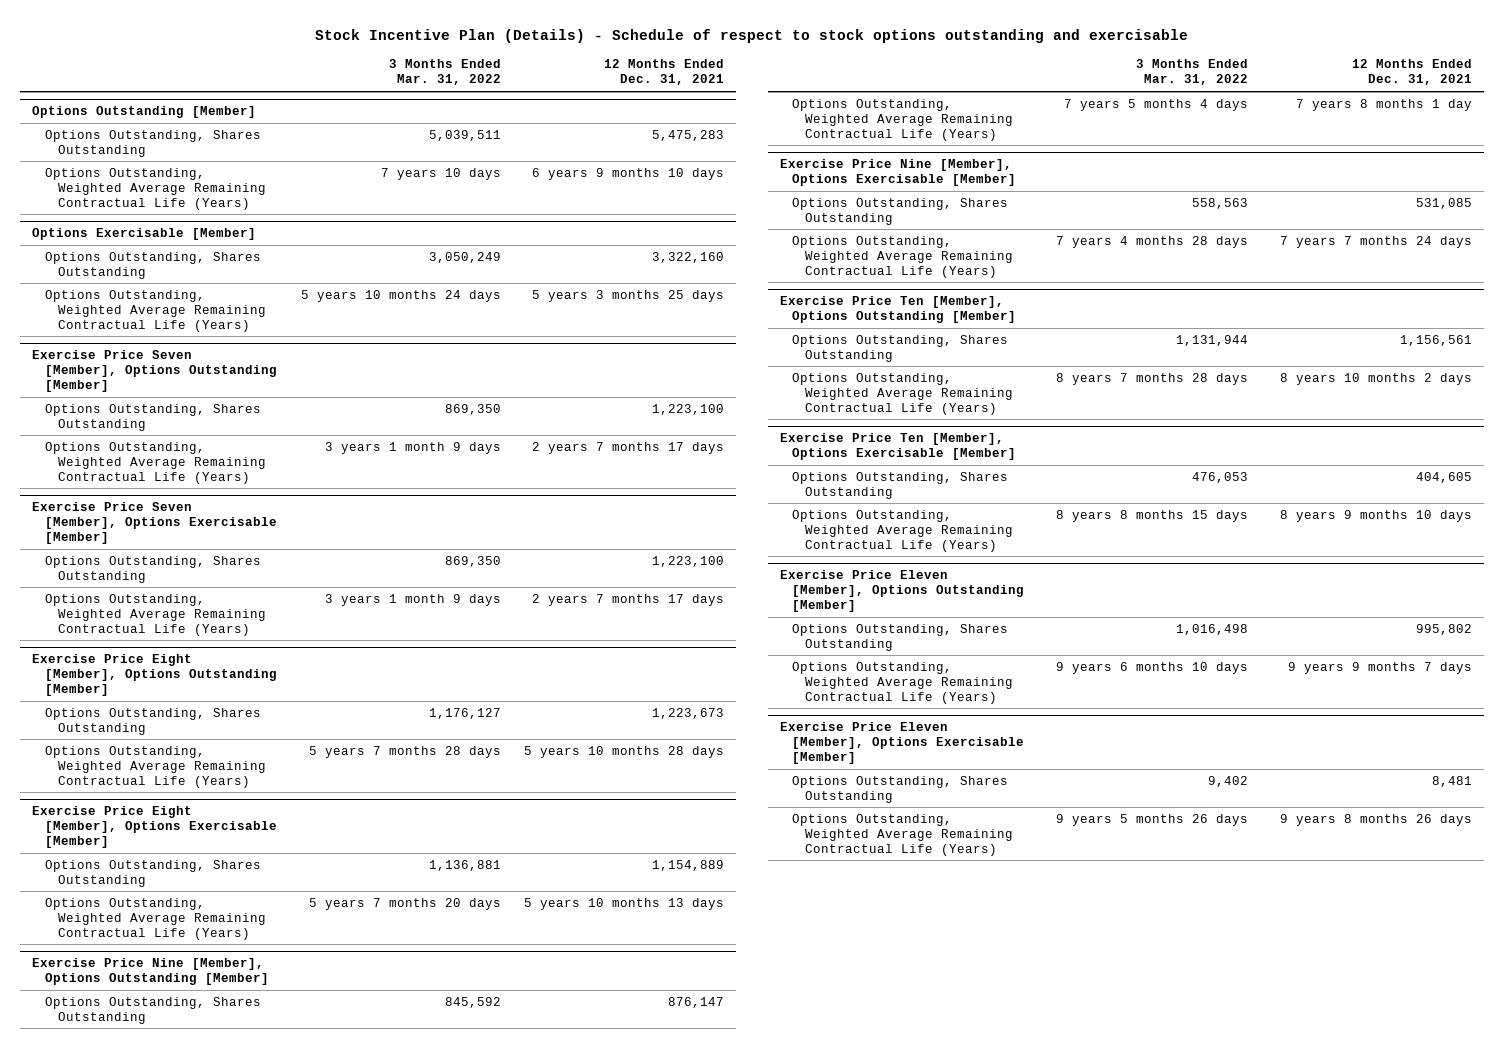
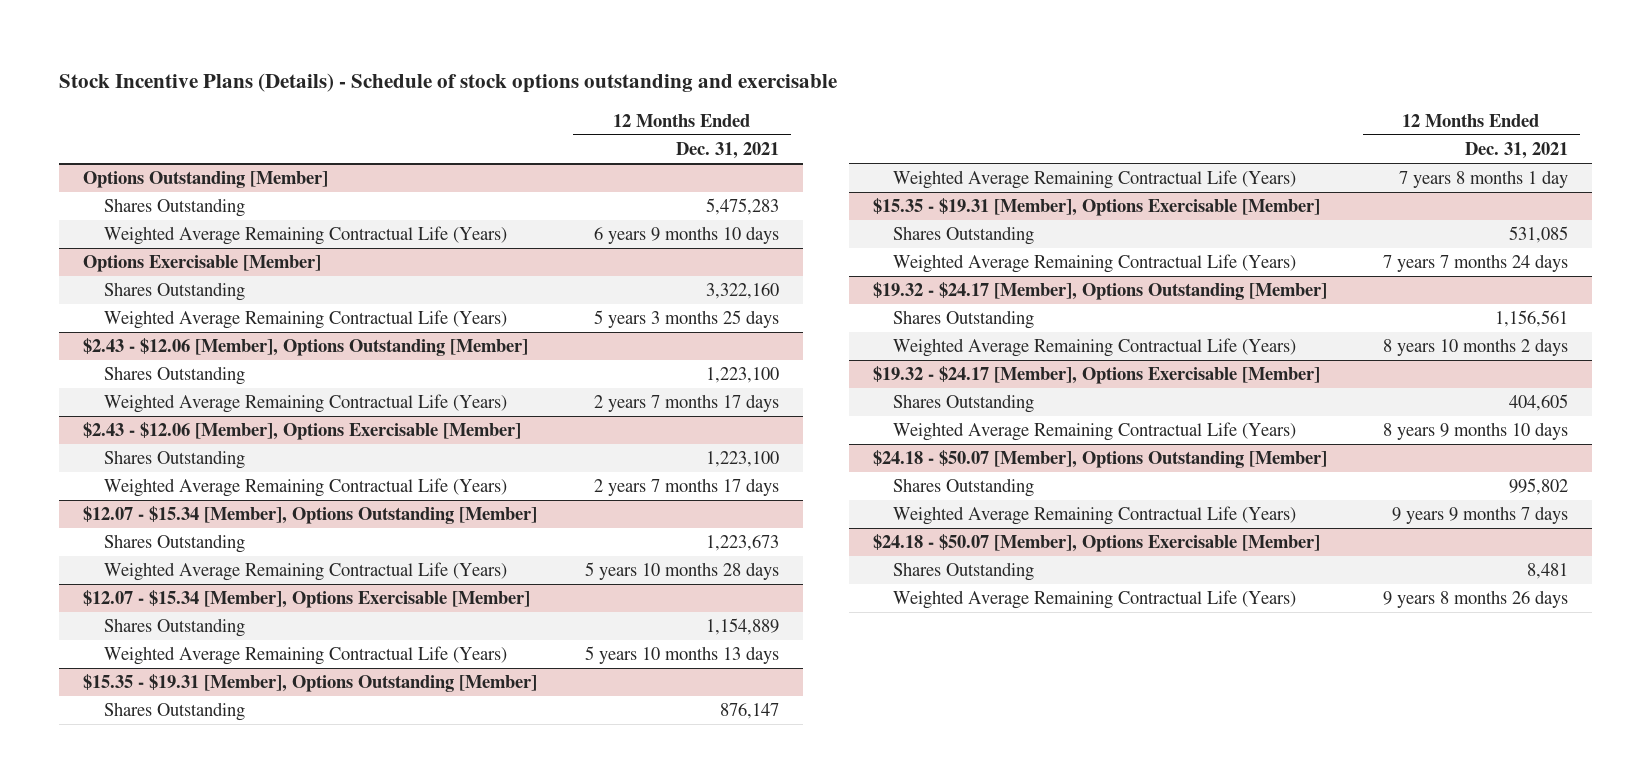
- Stock Incentive Plan (Details) - Schedule of respect to stock options outstanding and exercisable
+ Stock Incentive Plans (Details) - Schedule of stock options outstanding and exercisable
- | 3 Months Ended Mar. 31, 2022 | 12 Months Ended Dec. 31, 2021
+ | 12 Months Ended Dec. 31, 2021
@ Options Outstanding [Member]
- Options Outstanding, Shares Outstanding | 5,039,511 | 5,475,283
- Options Outstanding, Weighted Average Remaining Contractual Life (Years) | 7 years 10 days | 6 years 9 months 10 days
+ Shares Outstanding | 5,475,283
+ Weighted Average Remaining Contractual Life (Years) | 6 years 9 months 10 days
@ Options Exercisable [Member]
- Options Outstanding, Shares Outstanding | 3,050,249 | 3,322,160
- Options Outstanding, Weighted Average Remaining Contractual Life (Years) | 5 years 10 months 24 days | 5 years 3 months 25 days
- Exercise Price Seven [Member], Options Outstanding [Member]
- Options Outstanding, Shares Outstanding | 869,350 | 1,223,100
- Options Outstanding, Weighted Average Remaining Contractual Life (Years) | 3 years 1 month 9 days | 2 years 7 months 17 days
- Exercise Price Seven [Member], Options Exercisable [Member]
- Options Outstanding, Shares Outstanding | 869,350 | 1,223,100
- Options Outstanding, Weighted Average Remaining Contractual Life (Years) | 3 years 1 month 9 days | 2 years 7 months 17 days
- Exercise Price Eight [Member], Options Outstanding [Member]
- Options Outstanding, Shares Outstanding | 1,176,127 | 1,223,673
- Options Outstanding, Weighted Average Remaining Contractual Life (Years) | 5 years 7 months 28 days | 5 years 10 months 28 days
- Exercise Price Eight [Member], Options Exercisable [Member]
- Options Outstanding, Shares Outstanding | 1,136,881 | 1,154,889
- Options Outstanding, Weighted Average Remaining Contractual Life (Years) | 5 years 7 months 20 days | 5 years 10 months 13 days
- Exercise Price Nine [Member], Options Outstanding [Member]
- Options Outstanding, Shares Outstanding | 845,592 | 876,147
- Options Outstanding, Weighted Average Remaining Contractual Life (Years) | 7 years 5 months 4 days | 7 years 8 months 1 day
- Exercise Price Nine [Member], Options Exercisable [Member]
- Options Outstanding, Shares Outstanding | 558,563 | 531,085
- Options Outstanding, Weighted Average Remaining Contractual Life (Years) | 7 years 4 months 28 days | 7 years 7 months 24 days
- Exercise Price Ten [Member], Options Outstanding [Member]
- Options Outstanding, Shares Outstanding | 1,131,944 | 1,156,561
- Options Outstanding, Weighted Average Remaining Contractual Life (Years) | 8 years 7 months 28 days | 8 years 10 months 2 days
- Exercise Price Ten [Member], Options Exercisable [Member]
- Options Outstanding, Shares Outstanding | 476,053 | 404,605
- Options Outstanding, Weighted Average Remaining Contractual Life (Years) | 8 years 8 months 15 days | 8 years 9 months 10 days
- Exercise Price Eleven [Member], Options Outstanding [Member]
- Options Outstanding, Shares Outstanding | 1,016,498 | 995,802
- Options Outstanding, Weighted Average Remaining Contractual Life (Years) | 9 years 6 months 10 days | 9 years 9 months 7 days
- Exercise Price Eleven [Member], Options Exercisable [Member]
- Options Outstanding, Shares Outstanding | 9,402 | 8,481
- Options Outstanding, Weighted Average Remaining Contractual Life (Years) | 9 years 5 months 26 days | 9 years 8 months 26 days
@ Options Exercisable [Member]
+ Shares Outstanding | 3,322,160
+ Weighted Average Remaining Contractual Life (Years) | 5 years 3 months 25 days
+ $2.43 - $12.06 [Member], Options Outstanding [Member]
+ Shares Outstanding | 1,223,100
+ Weighted Average Remaining Contractual Life (Years) | 2 years 7 months 17 days
+ $2.43 - $12.06 [Member], Options Exercisable [Member]
+ Shares Outstanding | 1,223,100
+ Weighted Average Remaining Contractual Life (Years) | 2 years 7 months 17 days
+ $12.07 - $15.34 [Member], Options Outstanding [Member]
+ Shares Outstanding | 1,223,673
+ Weighted Average Remaining Contractual Life (Years) | 5 years 10 months 28 days
+ $12.07 - $15.34 [Member], Options Exercisable [Member]
+ Shares Outstanding | 1,154,889
+ Weighted Average Remaining Contractual Life (Years) | 5 years 10 months 13 days
+ $15.35 - $19.31 [Member], Options Outstanding [Member]
+ Shares Outstanding | 876,147
+ Weighted Average Remaining Contractual Life (Years) | 7 years 8 months 1 day
+ $15.35 - $19.31 [Member], Options Exercisable [Member]
+ Shares Outstanding | 531,085
+ Weighted Average Remaining Contractual Life (Years) | 7 years 7 months 24 days
+ $19.32 - $24.17 [Member], Options Outstanding [Member]
+ Shares Outstanding | 1,156,561
+ Weighted Average Remaining Contractual Life (Years) | 8 years 10 months 2 days
+ $19.32 - $24.17 [Member], Options Exercisable [Member]
+ Shares Outstanding | 404,605
+ Weighted Average Remaining Contractual Life (Years) | 8 years 9 months 10 days
+ $24.18 - $50.07 [Member], Options Outstanding [Member]
+ Shares Outstanding | 995,802
+ Weighted Average Remaining Contractual Life (Years) | 9 years 9 months 7 days
+ $24.18 - $50.07 [Member], Options Exercisable [Member]
+ Shares Outstanding | 8,481
+ Weighted Average Remaining Contractual Life (Years) | 9 years 8 months 26 days

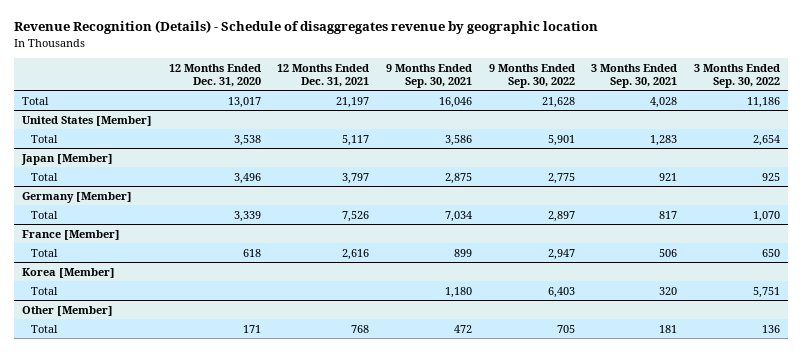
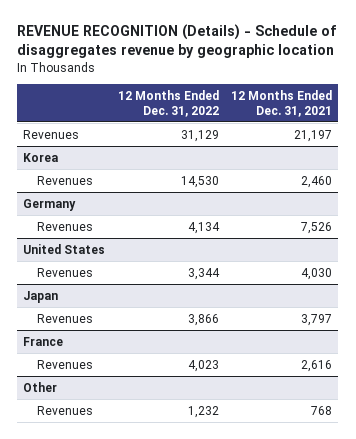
- Revenue Recognition (Details) - Schedule of disaggregates revenue by geographic location
+ REVENUE RECOGNITION (Details) - Schedule of disaggregates revenue by geographic location
- | 12 Months Ended Dec. 31, 2020 | 12 Months Ended Dec. 31, 2021 | 9 Months Ended Sep. 30, 2021 | 9 Months Ended Sep. 30, 2022 | 3 Months Ended Sep. 30, 2021 | 3 Months Ended Sep. 30, 2022
+ | 12 Months Ended Dec. 31, 2022 | 12 Months Ended Dec. 31, 2021
- Total | 13,017 | 21,197 | 16,046 | 21,628 | 4,028 | 11,186
- United States [Member]
- Total | 3,538 | 5,117 | 3,586 | 5,901 | 1,283 | 2,654
- Japan [Member]
- Total | 3,496 | 3,797 | 2,875 | 2,775 | 921 | 925
- Germany [Member]
- Total | 3,339 | 7,526 | 7,034 | 2,897 | 817 | 1,070
- France [Member]
- Total | 618 | 2,616 | 899 | 2,947 | 506 | 650
- Korea [Member]
- Total | | | 1,180 | 6,403 | 320 | 5,751
- Other [Member]
- Total | 171 | 768 | 472 | 705 | 181 | 136
+ Revenues | 31,129 | 21,197
+ Korea
+ Revenues | 14,530 | 2,460
+ Germany
+ Revenues | 4,134 | 7,526
+ United States
+ Revenues | 3,344 | 4,030
+ Japan
+ Revenues | 3,866 | 3,797
+ France
+ Revenues | 4,023 | 2,616
+ Other
+ Revenues | 1,232 | 768

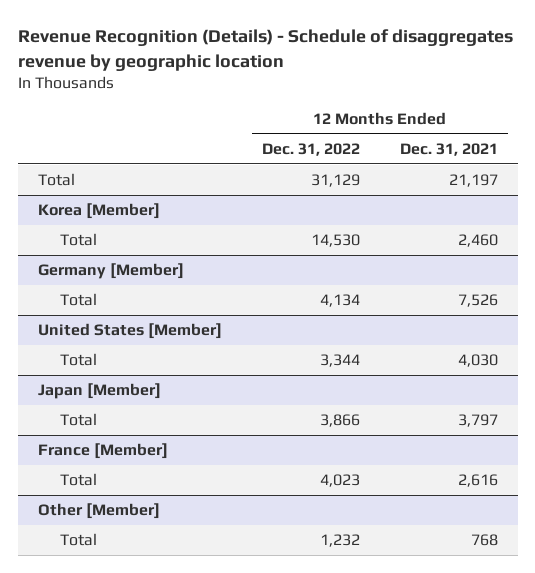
- REVENUE RECOGNITION (Details) - Schedule of disaggregates revenue by geographic location
+ Revenue Recognition (Details) - Schedule of disaggregates revenue by geographic location
- Revenues | 31,129 | 21,197
- Korea
- Revenues | 14,530 | 2,460
- Germany
- Revenues | 4,134 | 7,526
- United States
- Revenues | 3,344 | 4,030
- Japan
- Revenues | 3,866 | 3,797
- France
- Revenues | 4,023 | 2,616
- Other
- Revenues | 1,232 | 768
+ Total | 31,129 | 21,197
+ Korea [Member]
+ Total | 14,530 | 2,460
+ Germany [Member]
+ Total | 4,134 | 7,526
+ United States [Member]
+ Total | 3,344 | 4,030
+ Japan [Member]
+ Total | 3,866 | 3,797
+ France [Member]
+ Total | 4,023 | 2,616
+ Other [Member]
+ Total | 1,232 | 768

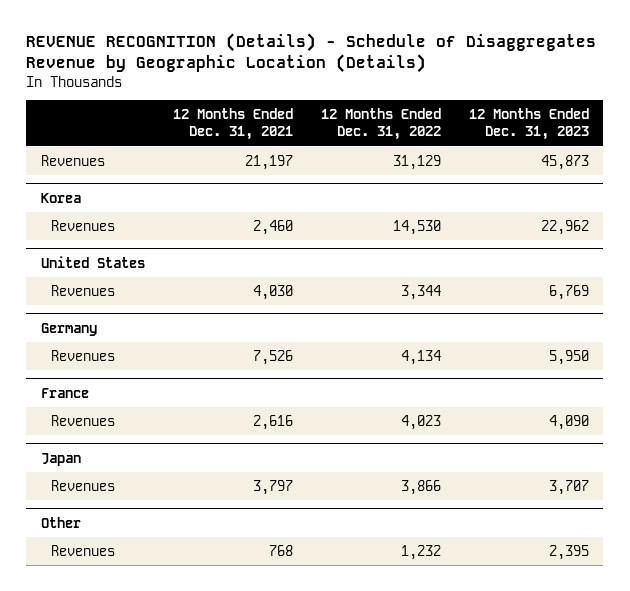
- Revenue Recognition (Details) - Schedule of disaggregates revenue by geographic location
+ REVENUE RECOGNITION (Details) - Schedule of Disaggregates Revenue by Geographic Location (Details)
- | 12 Months Ended Dec. 31, 2022 | 12 Months Ended Dec. 31, 2021
+ | 12 Months Ended Dec. 31, 2021 | 12 Months Ended Dec. 31, 2022 | 12 Months Ended Dec. 31, 2023
- Total | 31,129 | 21,197
- Korea [Member]
- Total | 14,530 | 2,460
- Germany [Member]
- Total | 4,134 | 7,526
- United States [Member]
- Total | 3,344 | 4,030
- Japan [Member]
- Total | 3,866 | 3,797
- France [Member]
- Total | 4,023 | 2,616
- Other [Member]
- Total | 1,232 | 768
+ Revenues | 21,197 | 31,129 | 45,873
+ Korea
+ Revenues | 2,460 | 14,530 | 22,962
+ United States
+ Revenues | 4,030 | 3,344 | 6,769
+ Germany
+ Revenues | 7,526 | 4,134 | 5,950
+ France
+ Revenues | 2,616 | 4,023 | 4,090
+ Japan
+ Revenues | 3,797 | 3,866 | 3,707
+ Other
+ Revenues | 768 | 1,232 | 2,395

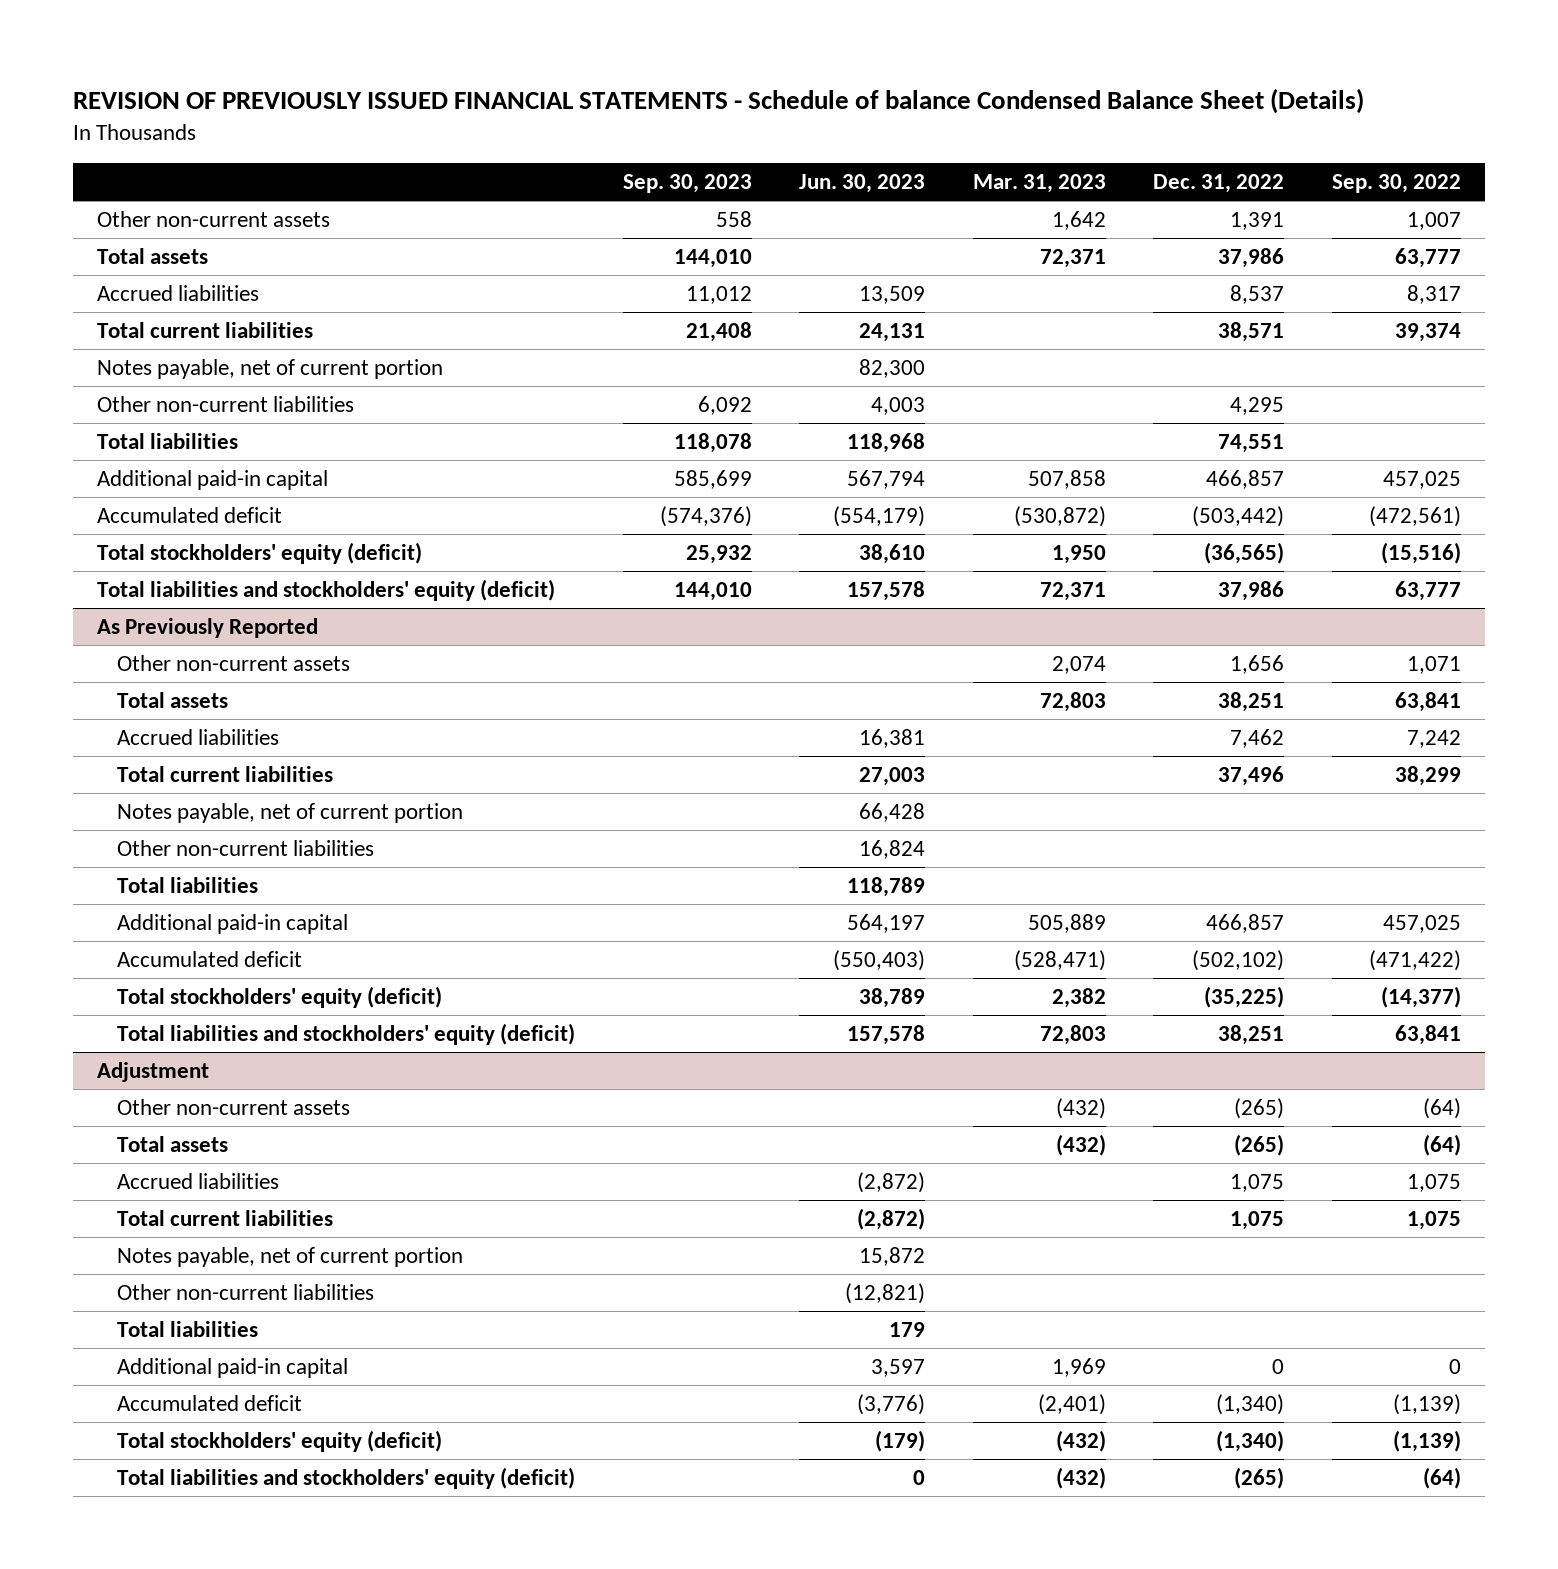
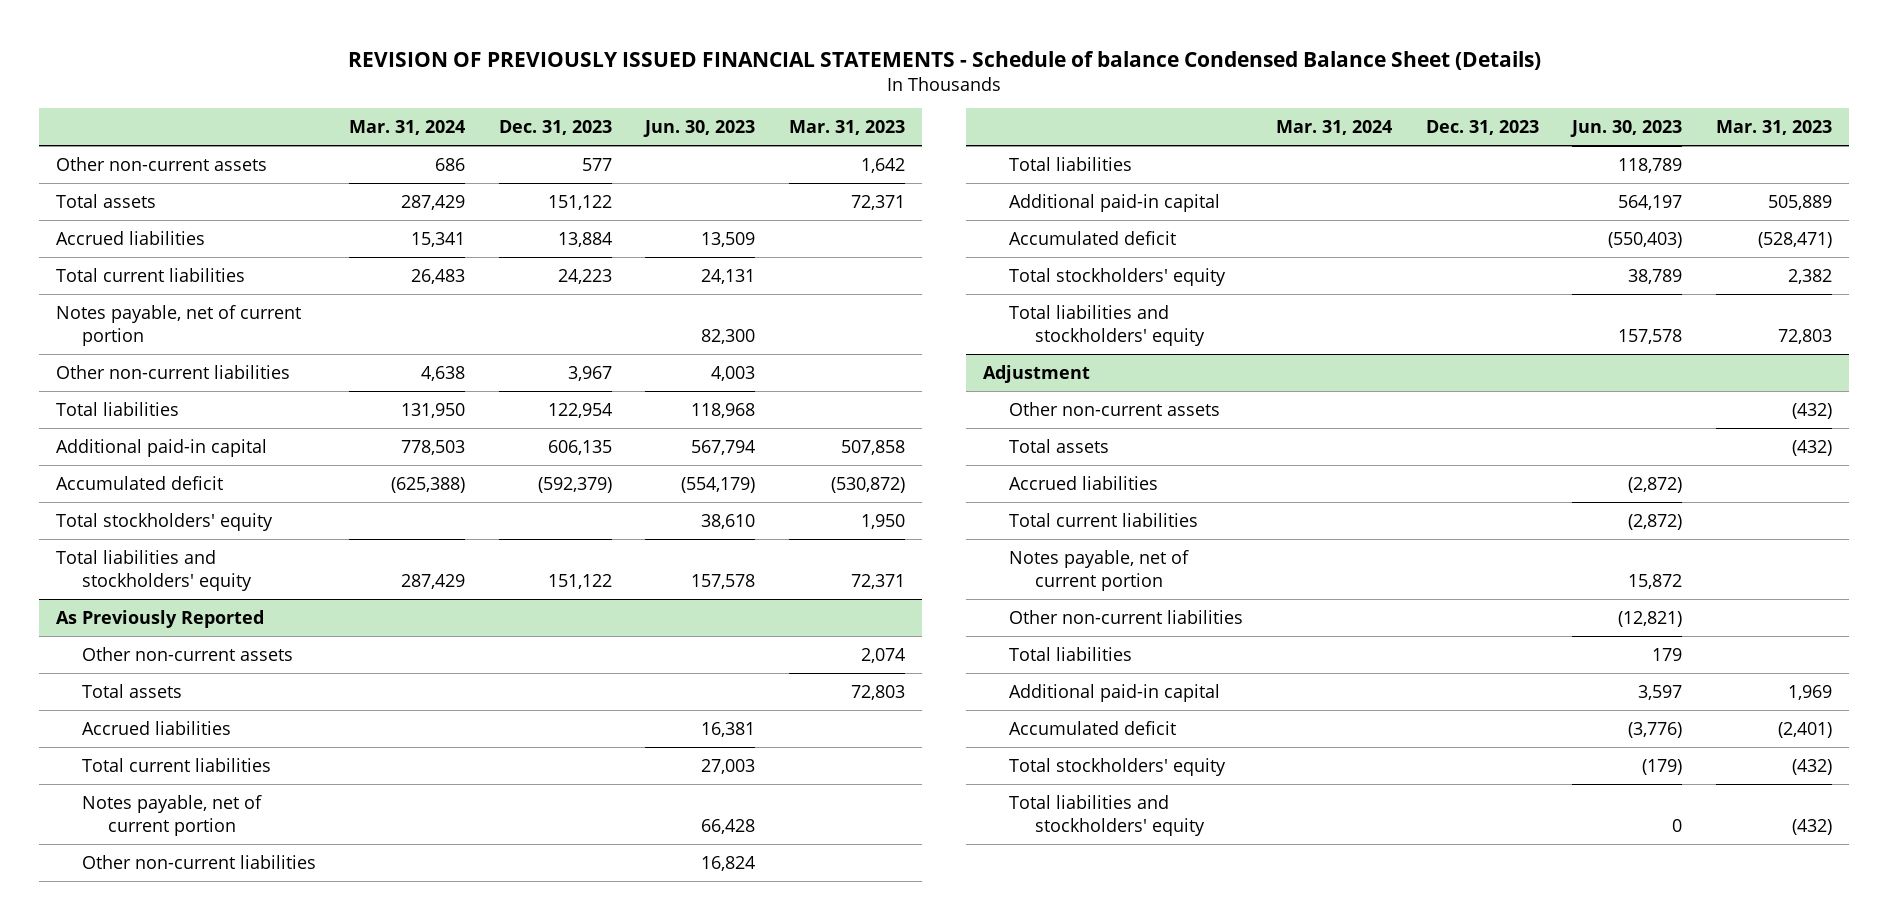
- | Sep. 30, 2023 | Jun. 30, 2023 | Mar. 31, 2023 | Dec. 31, 2022 | Sep. 30, 2022
+ | Mar. 31, 2024 | Dec. 31, 2023 | Jun. 30, 2023 | Mar. 31, 2023
- Total stockholders' equity (deficit) | 25,932 | 38,610 | 1,950 | (36,565) | (15,516)
- Total liabilities and stockholders' equity (deficit) | 144,010 | 157,578 | 72,371 | 37,986 | 63,777
+ Total stockholders' equity | | | 38,610 | 1,950
+ Total liabilities and stockholders' equity | 287,429 | 151,122 | 157,578 | 72,371
@ As Previously Reported
- Total stockholders' equity (deficit) | | 38,789 | 2,382 | (35,225) | (14,377)
- Total liabilities and stockholders' equity (deficit) | | 157,578 | 72,803 | 38,251 | 63,841
+ Total stockholders' equity | | | 38,789 | 2,382
+ Total liabilities and stockholders' equity | | | 157,578 | 72,803
@ Adjustment
- Total stockholders' equity (deficit) | | (179) | (432) | (1,340) | (1,139)
- Total liabilities and stockholders' equity (deficit) | | 0 | (432) | (265) | (64)
+ Total stockholders' equity | | | (179) | (432)
+ Total liabilities and stockholders' equity | | | 0 | (432)

